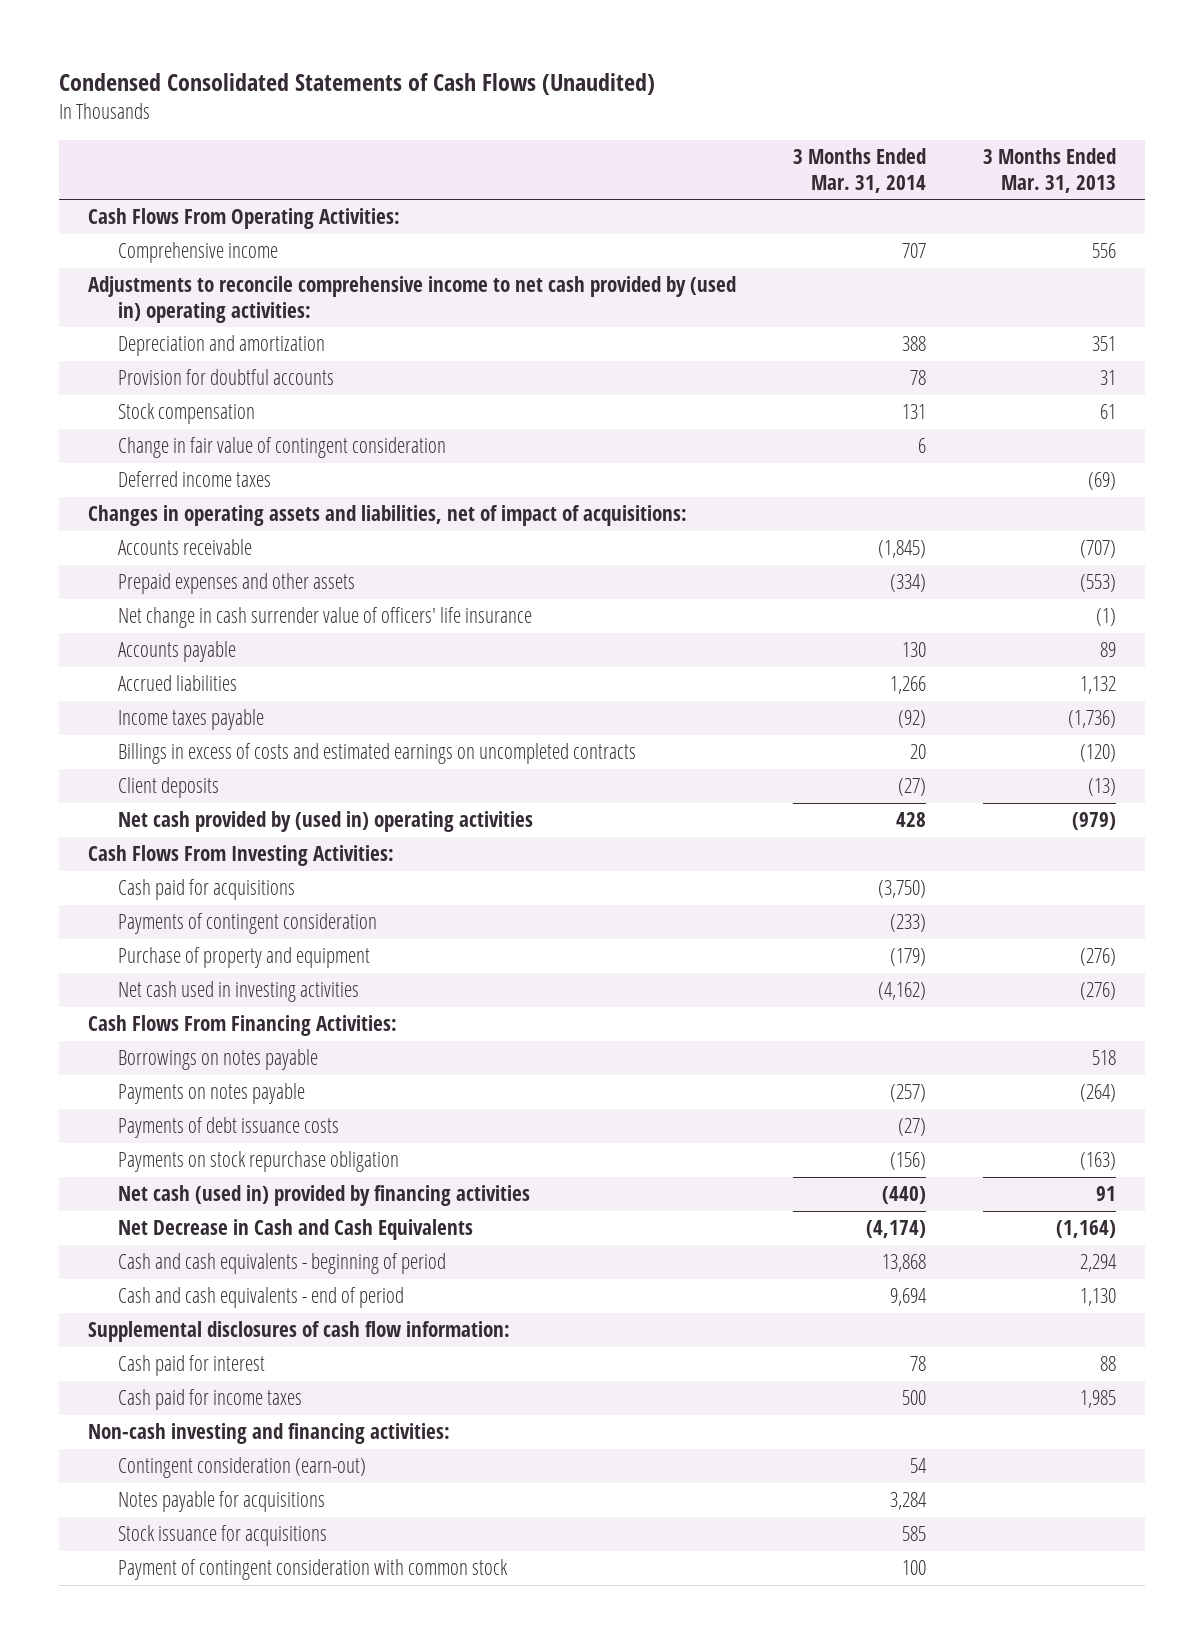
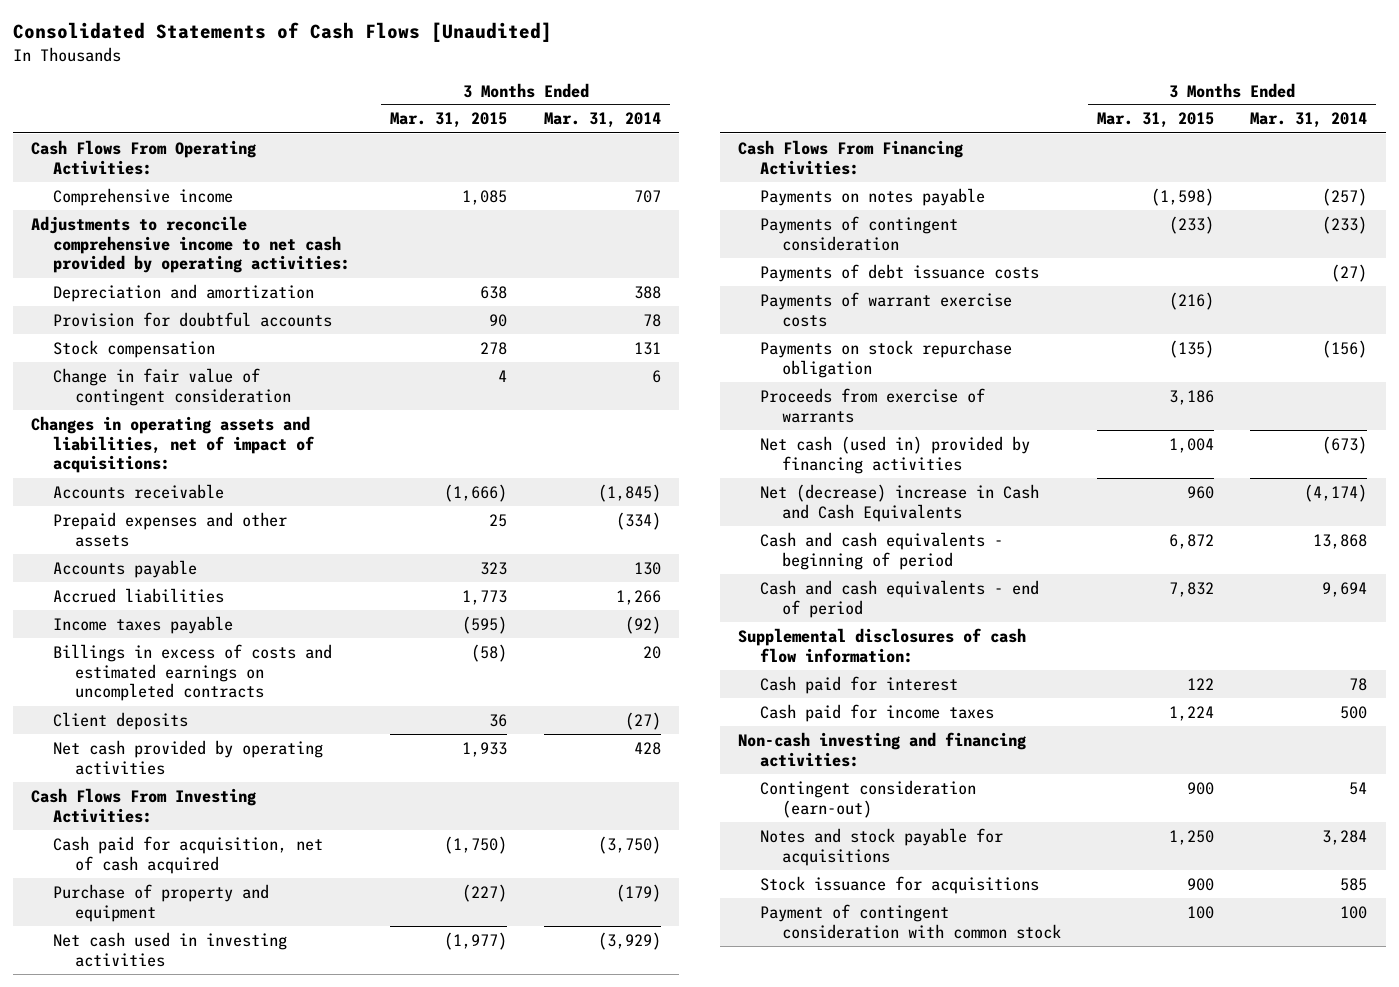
- Condensed Consolidated Statements of Cash Flows (Unaudited)
+ Consolidated Statements of Cash Flows [Unaudited]
- | 3 Months Ended Mar. 31, 2014 | 3 Months Ended Mar. 31, 2013
+ | 3 Months Ended Mar. 31, 2015 | 3 Months Ended Mar. 31, 2014
- Adjustments to reconcile comprehensive income to net cash provided by (used in) operating activities:
+ Adjustments to reconcile comprehensive income to net cash provided by operating activities:
- Deferred income taxes | | (69)
- Net change in cash surrender value of officers' life insurance | | (1)
- Net cash provided by (used in) operating activities | 428 | (979)
+ Net cash provided by operating activities | 1,933 | 428
- Cash paid for acquisitions | (3,750) |
+ Cash paid for acquisition, net of cash acquired | (1,750) | (3,750)
- Net cash used in investing activities | (4,162) | (276)
+ Net cash used in investing activities | (1,977) | (3,929)
- Borrowings on notes payable | | 518
moved down: Payments of contingent consideration | (233) | (233)
+ Payments of warrant exercise costs | (216) |
- Net cash (used in) provided by financing activities | (440) | 91
- Net Decrease in Cash and Cash Equivalents | (4,174) | (1,164)
+ Proceeds from exercise of warrants | 3,186 |
+ Net cash (used in) provided by financing activities | 1,004 | (673)
+ Net (decrease) increase in Cash and Cash Equivalents | 960 | (4,174)
- Notes payable for acquisitions | 3,284 |
+ Notes and stock payable for acquisitions | 1,250 | 3,284

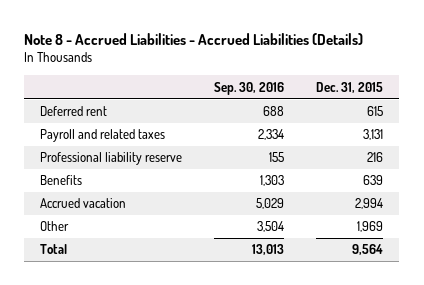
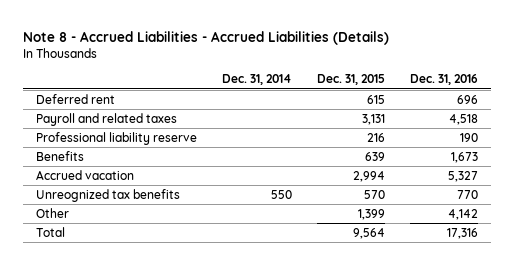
- | Sep. 30, 2016 | Dec. 31, 2015
+ | Dec. 31, 2014 | Dec. 31, 2015 | Dec. 31, 2016
- Other | 3,504 | 1,969
+ Unreognized tax benefits | 550 | 570 | 770
+ Other | | 1,399 | 4,142

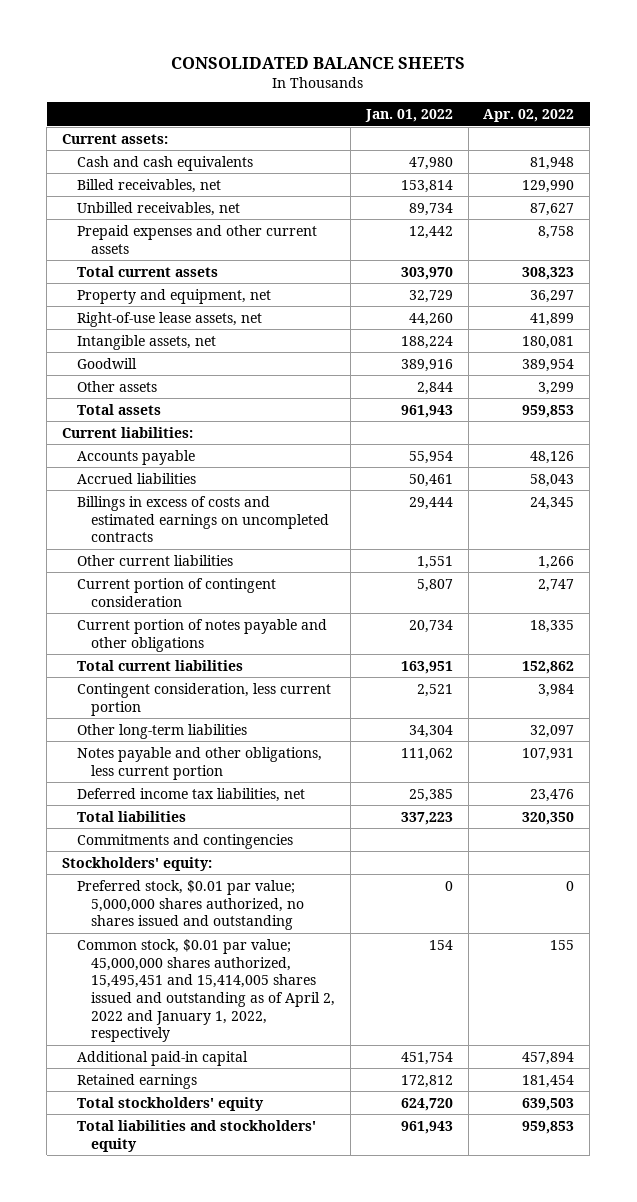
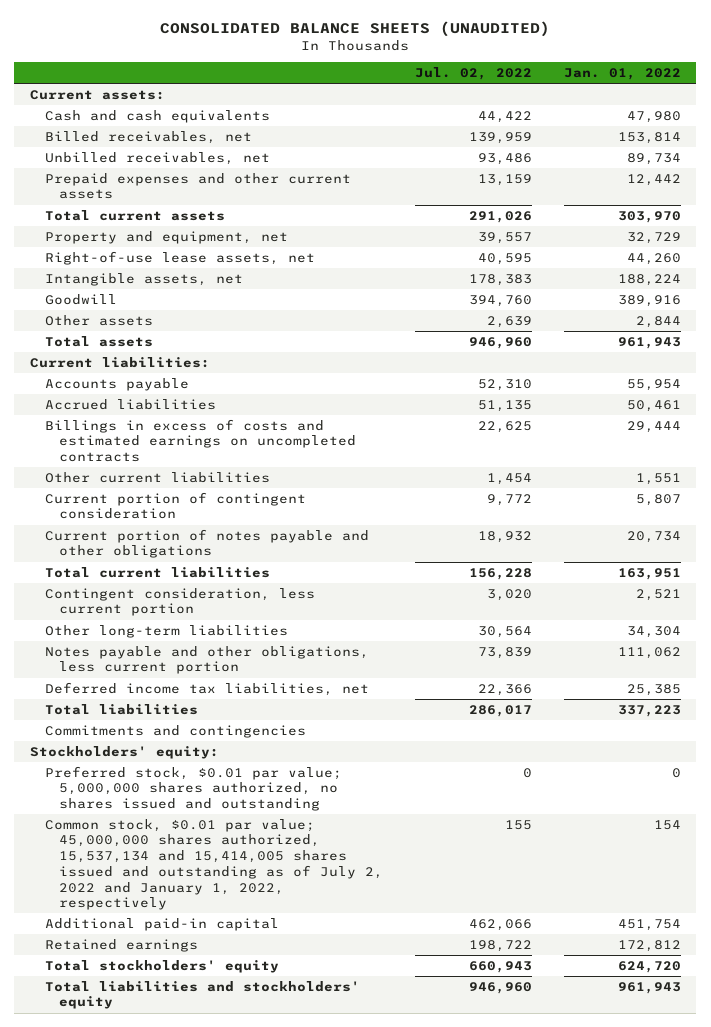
- CONSOLIDATED BALANCE SHEETS
+ CONSOLIDATED BALANCE SHEETS (UNAUDITED)
- | Jan. 01, 2022 | Apr. 02, 2022
+ | Jul. 02, 2022 | Jan. 01, 2022
- Common stock, $0.01 par value; 45,000,000 shares authorized, 15,495,451 and 15,414,005 shares issued and outstanding as of April 2, 2022 and January 1, 2022, respectively | 154 | 155
+ Common stock, $0.01 par value; 45,000,000 shares authorized, 15,537,134 and 15,414,005 shares issued and outstanding as of July 2, 2022 and January 1, 2022, respectively | 155 | 154

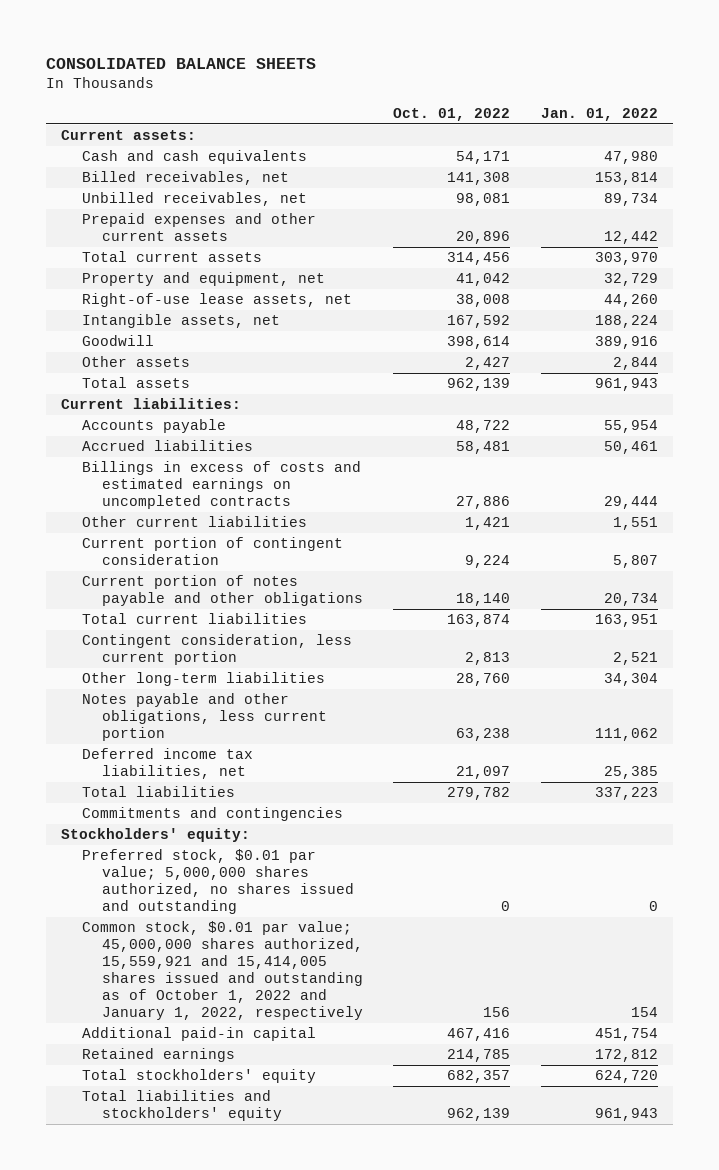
- CONSOLIDATED BALANCE SHEETS (UNAUDITED)
+ CONSOLIDATED BALANCE SHEETS
- | Jul. 02, 2022 | Jan. 01, 2022
+ | Oct. 01, 2022 | Jan. 01, 2022
- Common stock, $0.01 par value; 45,000,000 shares authorized, 15,537,134 and 15,414,005 shares issued and outstanding as of July 2, 2022 and January 1, 2022, respectively | 155 | 154
+ Common stock, $0.01 par value; 45,000,000 shares authorized, 15,559,921 and 15,414,005 shares issued and outstanding as of October 1, 2022 and January 1, 2022, respectively | 156 | 154

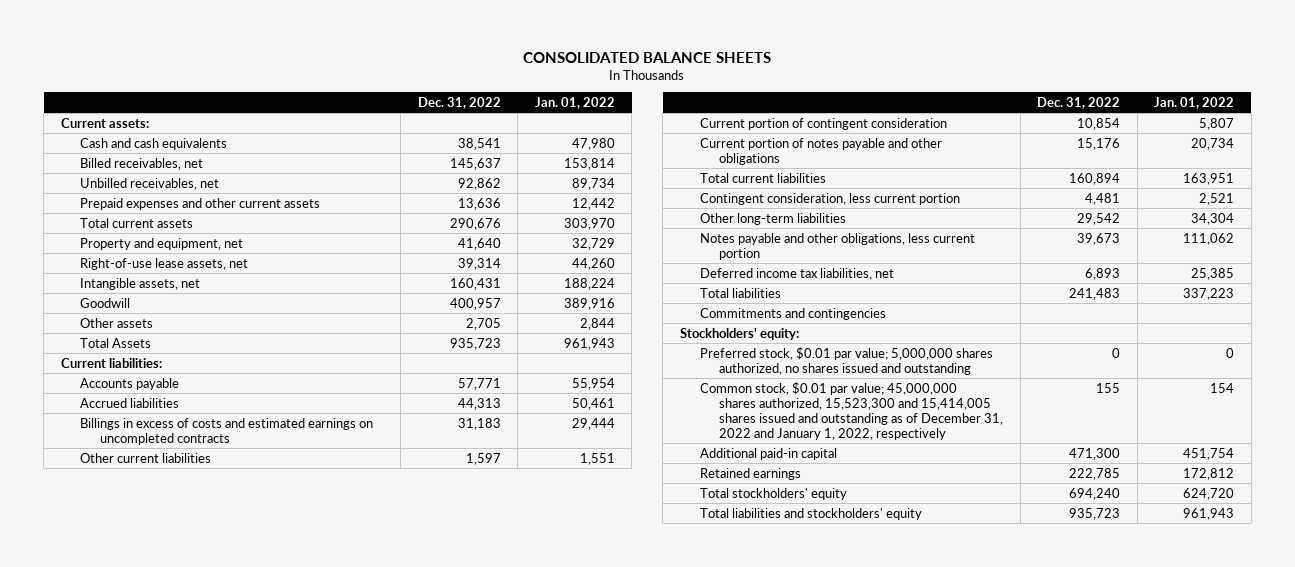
- | Oct. 01, 2022 | Jan. 01, 2022
+ | Dec. 31, 2022 | Jan. 01, 2022
- Total assets | 962,139 | 961,943
+ Total Assets | 935,723 | 961,943
- Common stock, $0.01 par value; 45,000,000 shares authorized, 15,559,921 and 15,414,005 shares issued and outstanding as of October 1, 2022 and January 1, 2022, respectively | 156 | 154
+ Common stock, $0.01 par value; 45,000,000 shares authorized, 15,523,300 and 15,414,005 shares issued and outstanding as of December 31, 2022 and January 1, 2022, respectively | 155 | 154

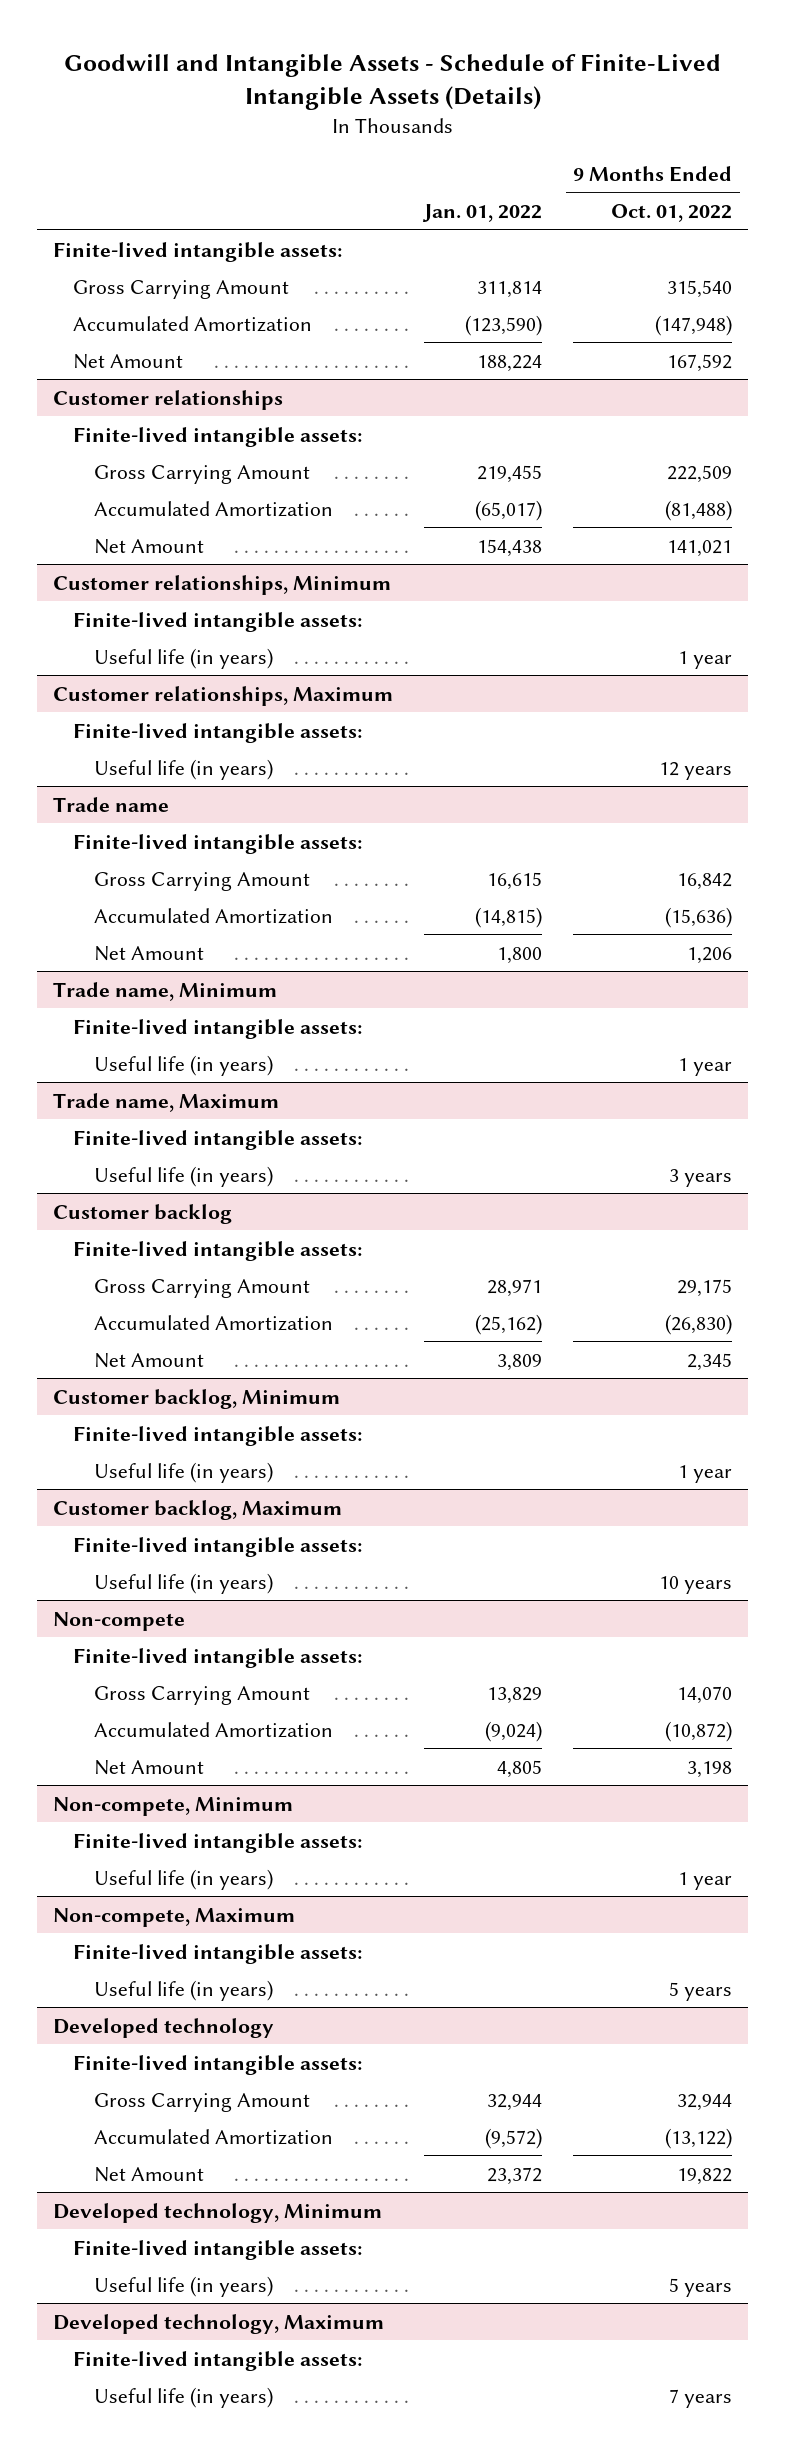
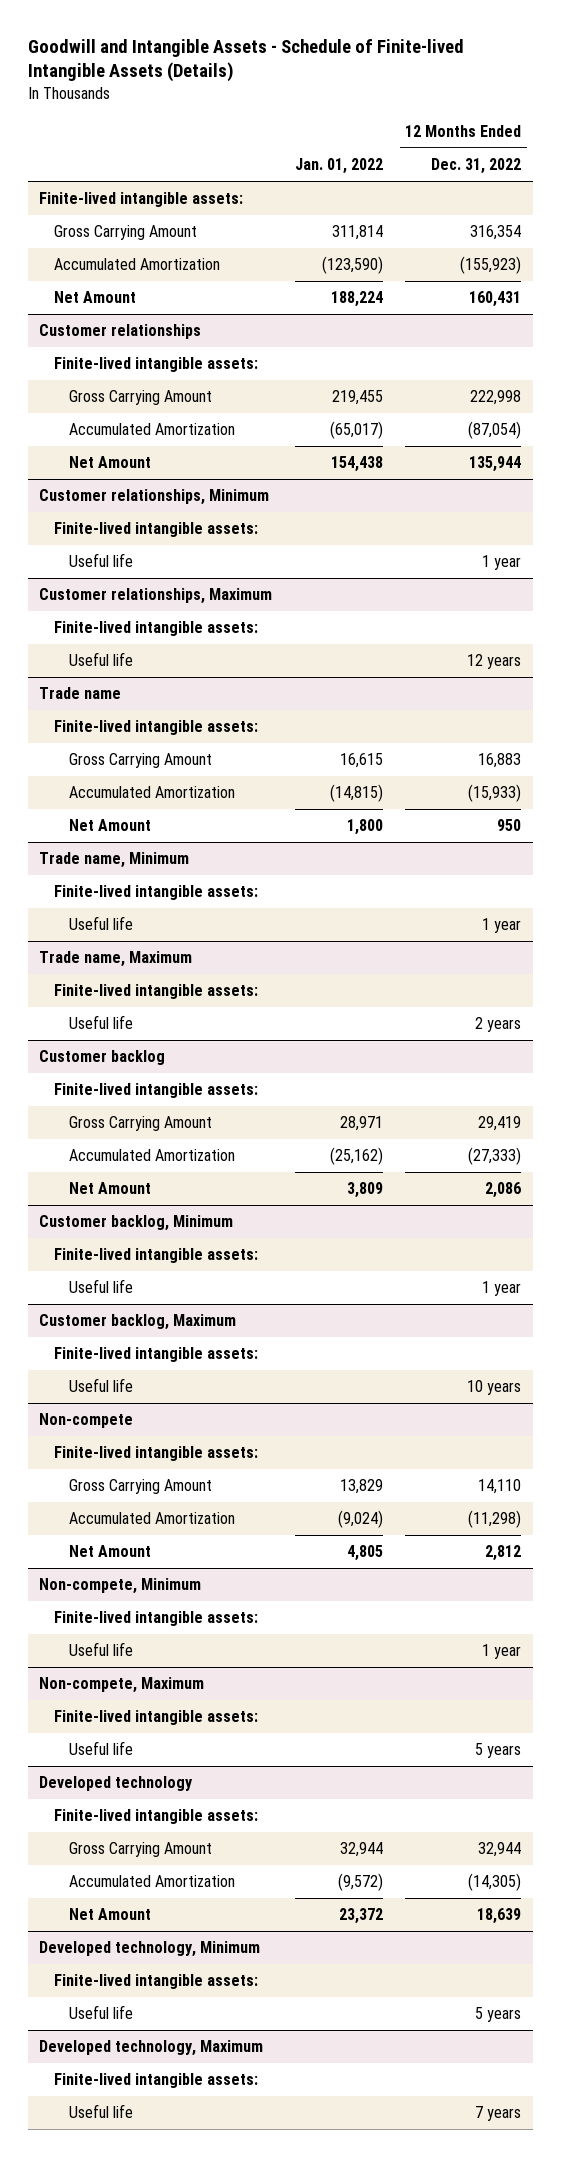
- Goodwill and Intangible Assets - Schedule of Finite-Lived Intangible Assets (Details)
+ Goodwill and Intangible Assets - Schedule of Finite-lived Intangible Assets (Details)
- | Jan. 01, 2022 | 9 Months Ended Oct. 01, 2022
+ | Jan. 01, 2022 | 12 Months Ended Dec. 31, 2022
@ Customer relationships, Minimum
- Useful life (in years) | | 1 year
+ Useful life | | 1 year
@ Customer relationships, Maximum
- Useful life (in years) | | 12 years
+ Useful life | | 12 years
@ Trade name, Minimum
- Useful life (in years) | | 1 year
+ Useful life | | 1 year
@ Trade name, Maximum
- Useful life (in years) | | 3 years
+ Useful life | | 2 years
@ Customer backlog, Minimum
- Useful life (in years) | | 1 year
+ Useful life | | 1 year
@ Customer backlog, Maximum
- Useful life (in years) | | 10 years
+ Useful life | | 10 years
@ Non-compete, Minimum
- Useful life (in years) | | 1 year
+ Useful life | | 1 year
@ Non-compete, Maximum
- Useful life (in years) | | 5 years
+ Useful life | | 5 years
@ Developed technology, Minimum
- Useful life (in years) | | 5 years
+ Useful life | | 5 years
@ Developed technology, Maximum
- Useful life (in years) | | 7 years
+ Useful life | | 7 years

